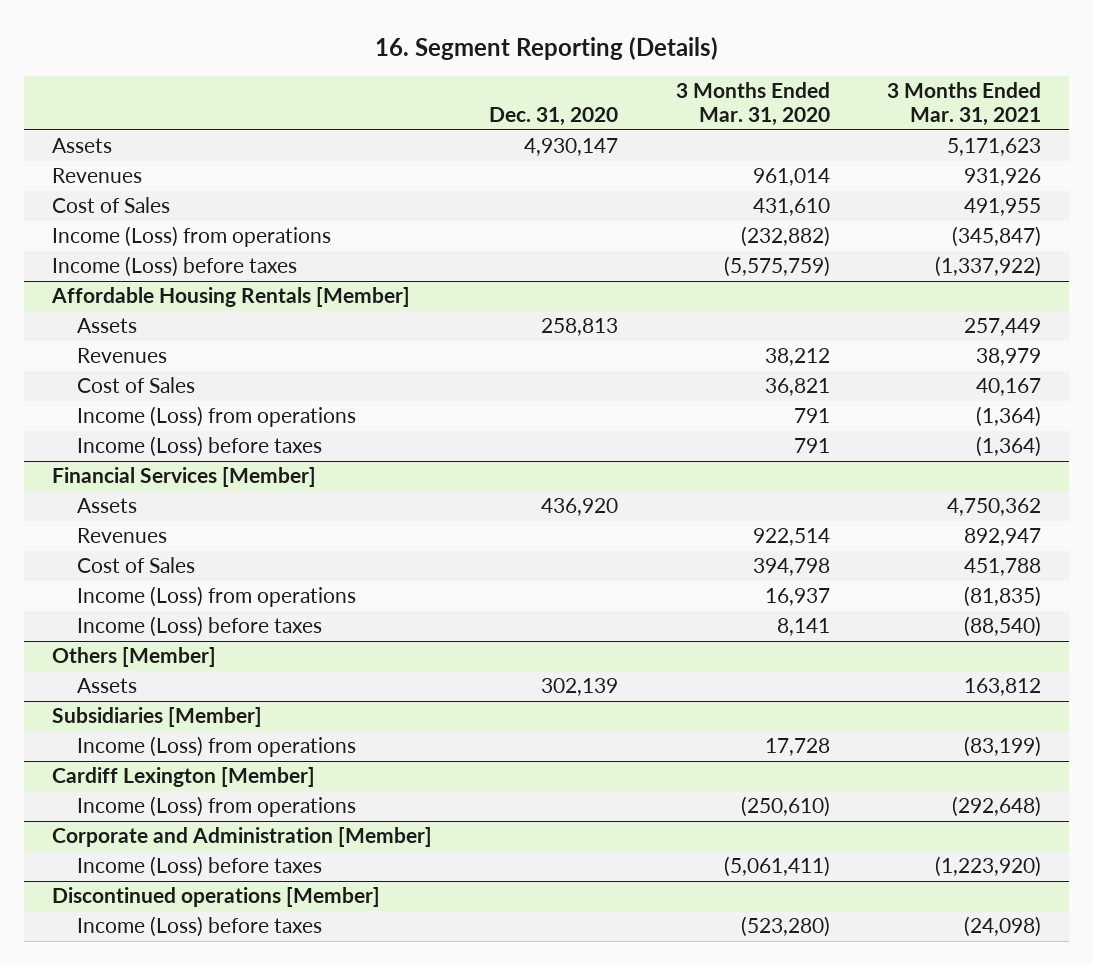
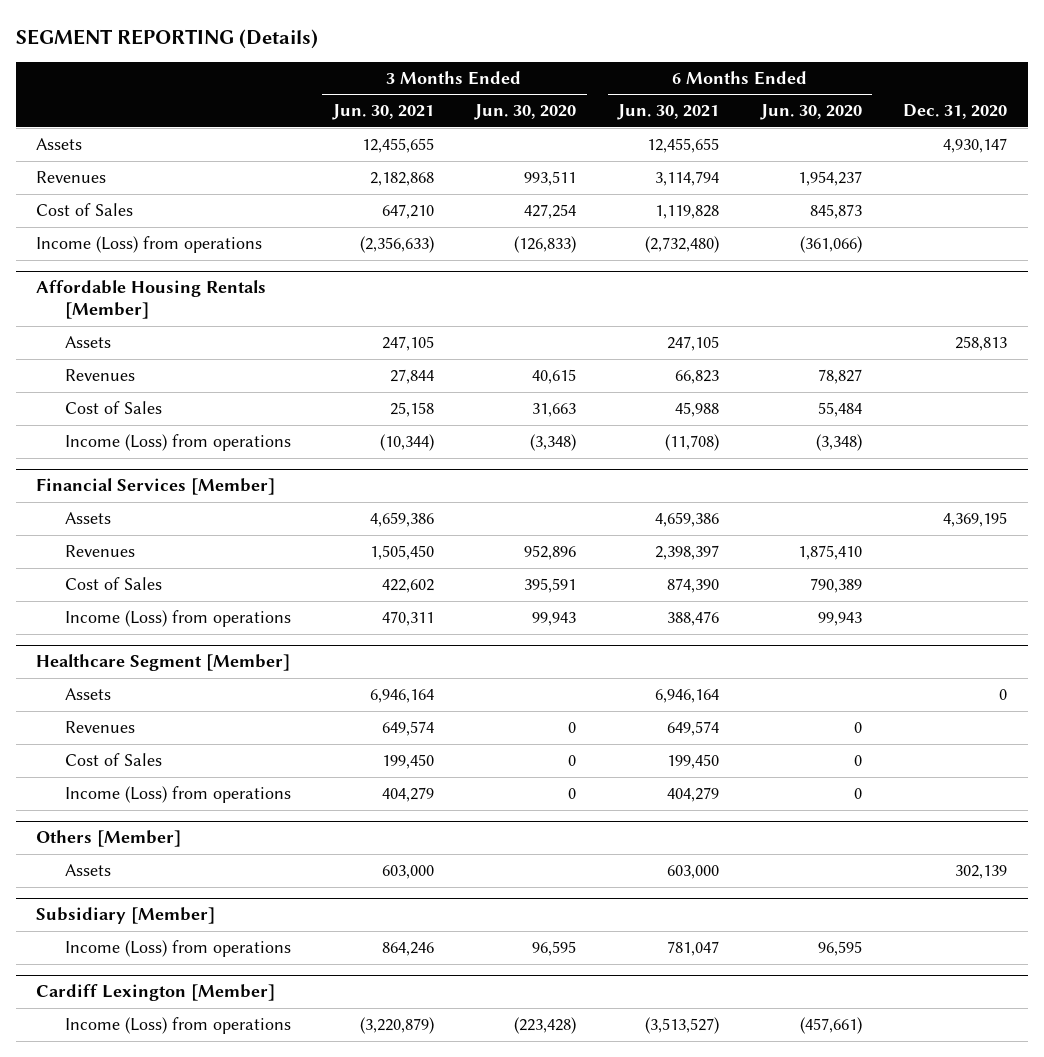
- 16. Segment Reporting (Details)
+ SEGMENT REPORTING (Details)
- | Dec. 31, 2020 | 3 Months Ended Mar. 31, 2020 | 3 Months Ended Mar. 31, 2021
+ | 3 Months Ended Jun. 30, 2021 | 3 Months Ended Jun. 30, 2020 | 6 Months Ended Jun. 30, 2021 | 6 Months Ended Jun. 30, 2020 | Dec. 31, 2020
- Income (Loss) before taxes | | (5,575,759) | (1,337,922)
@ Affordable Housing Rentals [Member]
- Income (Loss) before taxes | | 791 | (1,364)
@ Financial Services [Member]
- Assets | 436,920 | | 4,750,362
+ Assets | 4,659,386 | | 4,659,386 | | 4,369,195
- Income (Loss) before taxes | | 8,141 | (88,540)
+ Healthcare Segment [Member]
+ Assets | 6,946,164 | | 6,946,164 | | 0
+ Revenues | 649,574 | 0 | 649,574 | 0 |
+ Cost of Sales | 199,450 | 0 | 199,450 | 0 |
+ Income (Loss) from operations | 404,279 | 0 | 404,279 | 0 |
- Subsidiaries [Member]
+ Subsidiary [Member]
- Corporate and Administration [Member]
- Income (Loss) before taxes | | (5,061,411) | (1,223,920)
- Discontinued operations [Member]
- Income (Loss) before taxes | | (523,280) | (24,098)

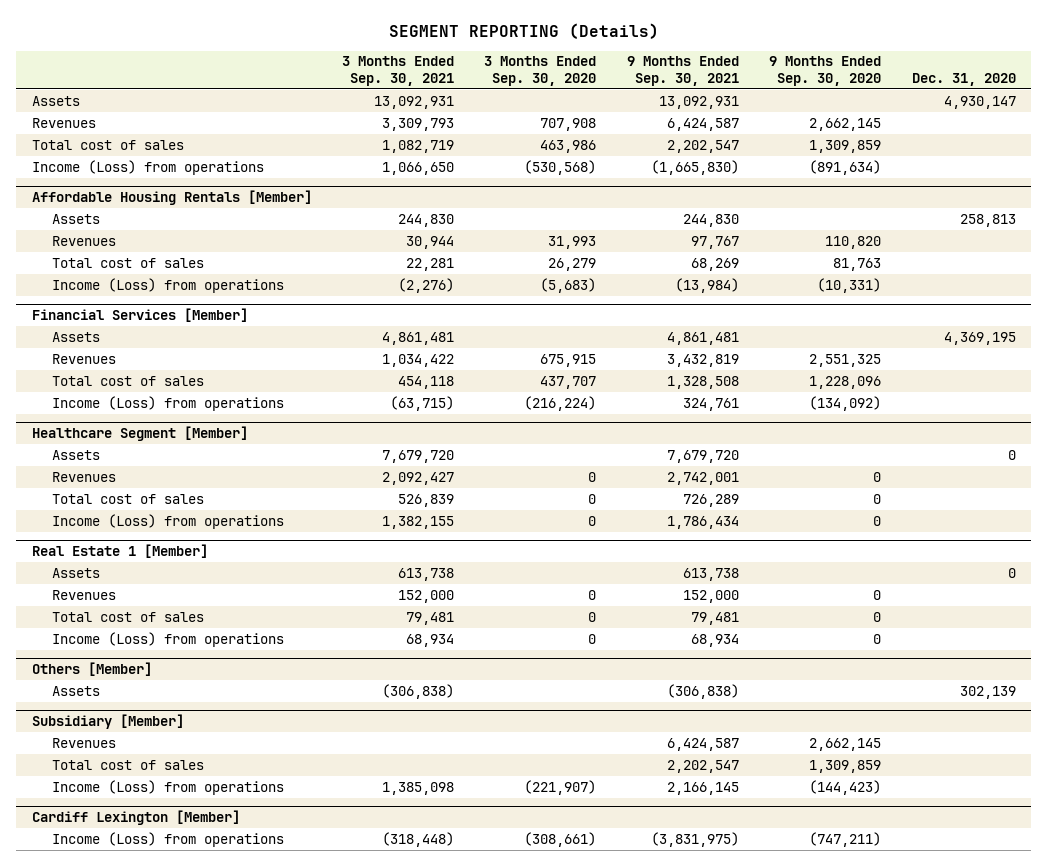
- | 3 Months Ended Jun. 30, 2021 | 3 Months Ended Jun. 30, 2020 | 6 Months Ended Jun. 30, 2021 | 6 Months Ended Jun. 30, 2020 | Dec. 31, 2020
+ | 3 Months Ended Sep. 30, 2021 | 3 Months Ended Sep. 30, 2020 | 9 Months Ended Sep. 30, 2021 | 9 Months Ended Sep. 30, 2020 | Dec. 31, 2020
- Cost of Sales | 647,210 | 427,254 | 1,119,828 | 845,873 |
+ Total cost of sales | 1,082,719 | 463,986 | 2,202,547 | 1,309,859 |
@ Affordable Housing Rentals [Member]
- Cost of Sales | 25,158 | 31,663 | 45,988 | 55,484 |
+ Total cost of sales | 22,281 | 26,279 | 68,269 | 81,763 |
@ Financial Services [Member]
- Cost of Sales | 422,602 | 395,591 | 874,390 | 790,389 |
+ Total cost of sales | 454,118 | 437,707 | 1,328,508 | 1,228,096 |
@ Healthcare Segment [Member]
- Cost of Sales | 199,450 | 0 | 199,450 | 0 |
+ Total cost of sales | 526,839 | 0 | 726,289 | 0 |
+ Real Estate 1 [Member]
+ Assets | 613,738 | | 613,738 | | 0
+ Revenues | 152,000 | 0 | 152,000 | 0 |
+ Total cost of sales | 79,481 | 0 | 79,481 | 0 |
+ Income (Loss) from operations | 68,934 | 0 | 68,934 | 0 |
@ Subsidiary [Member]
+ Revenues | | | 6,424,587 | 2,662,145 |
+ Total cost of sales | | | 2,202,547 | 1,309,859 |

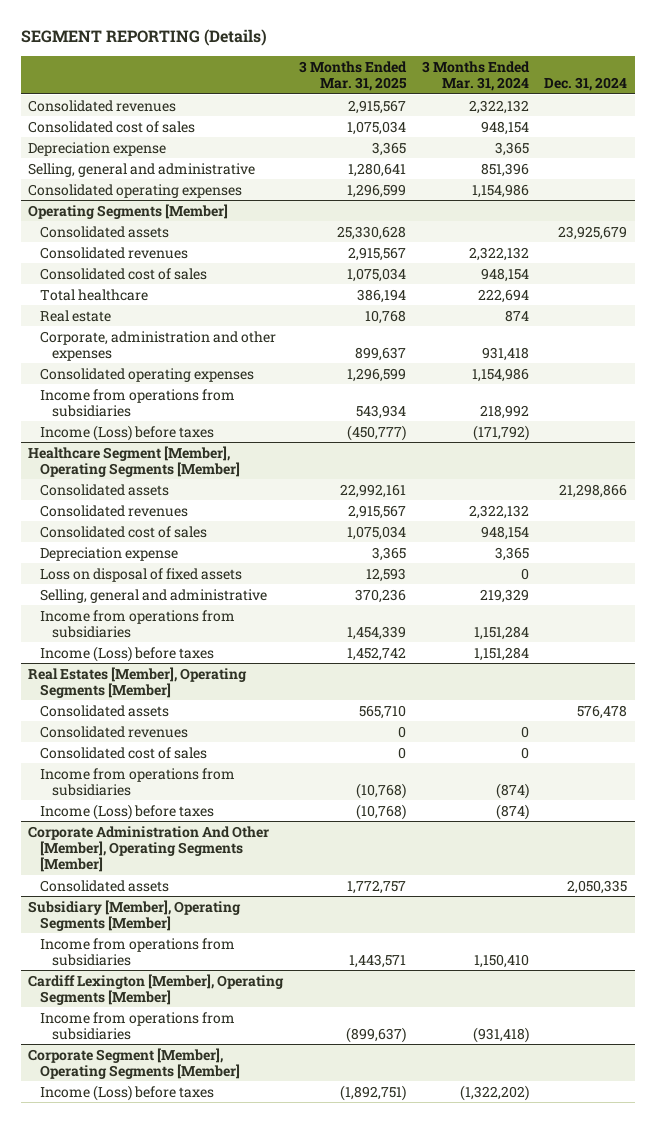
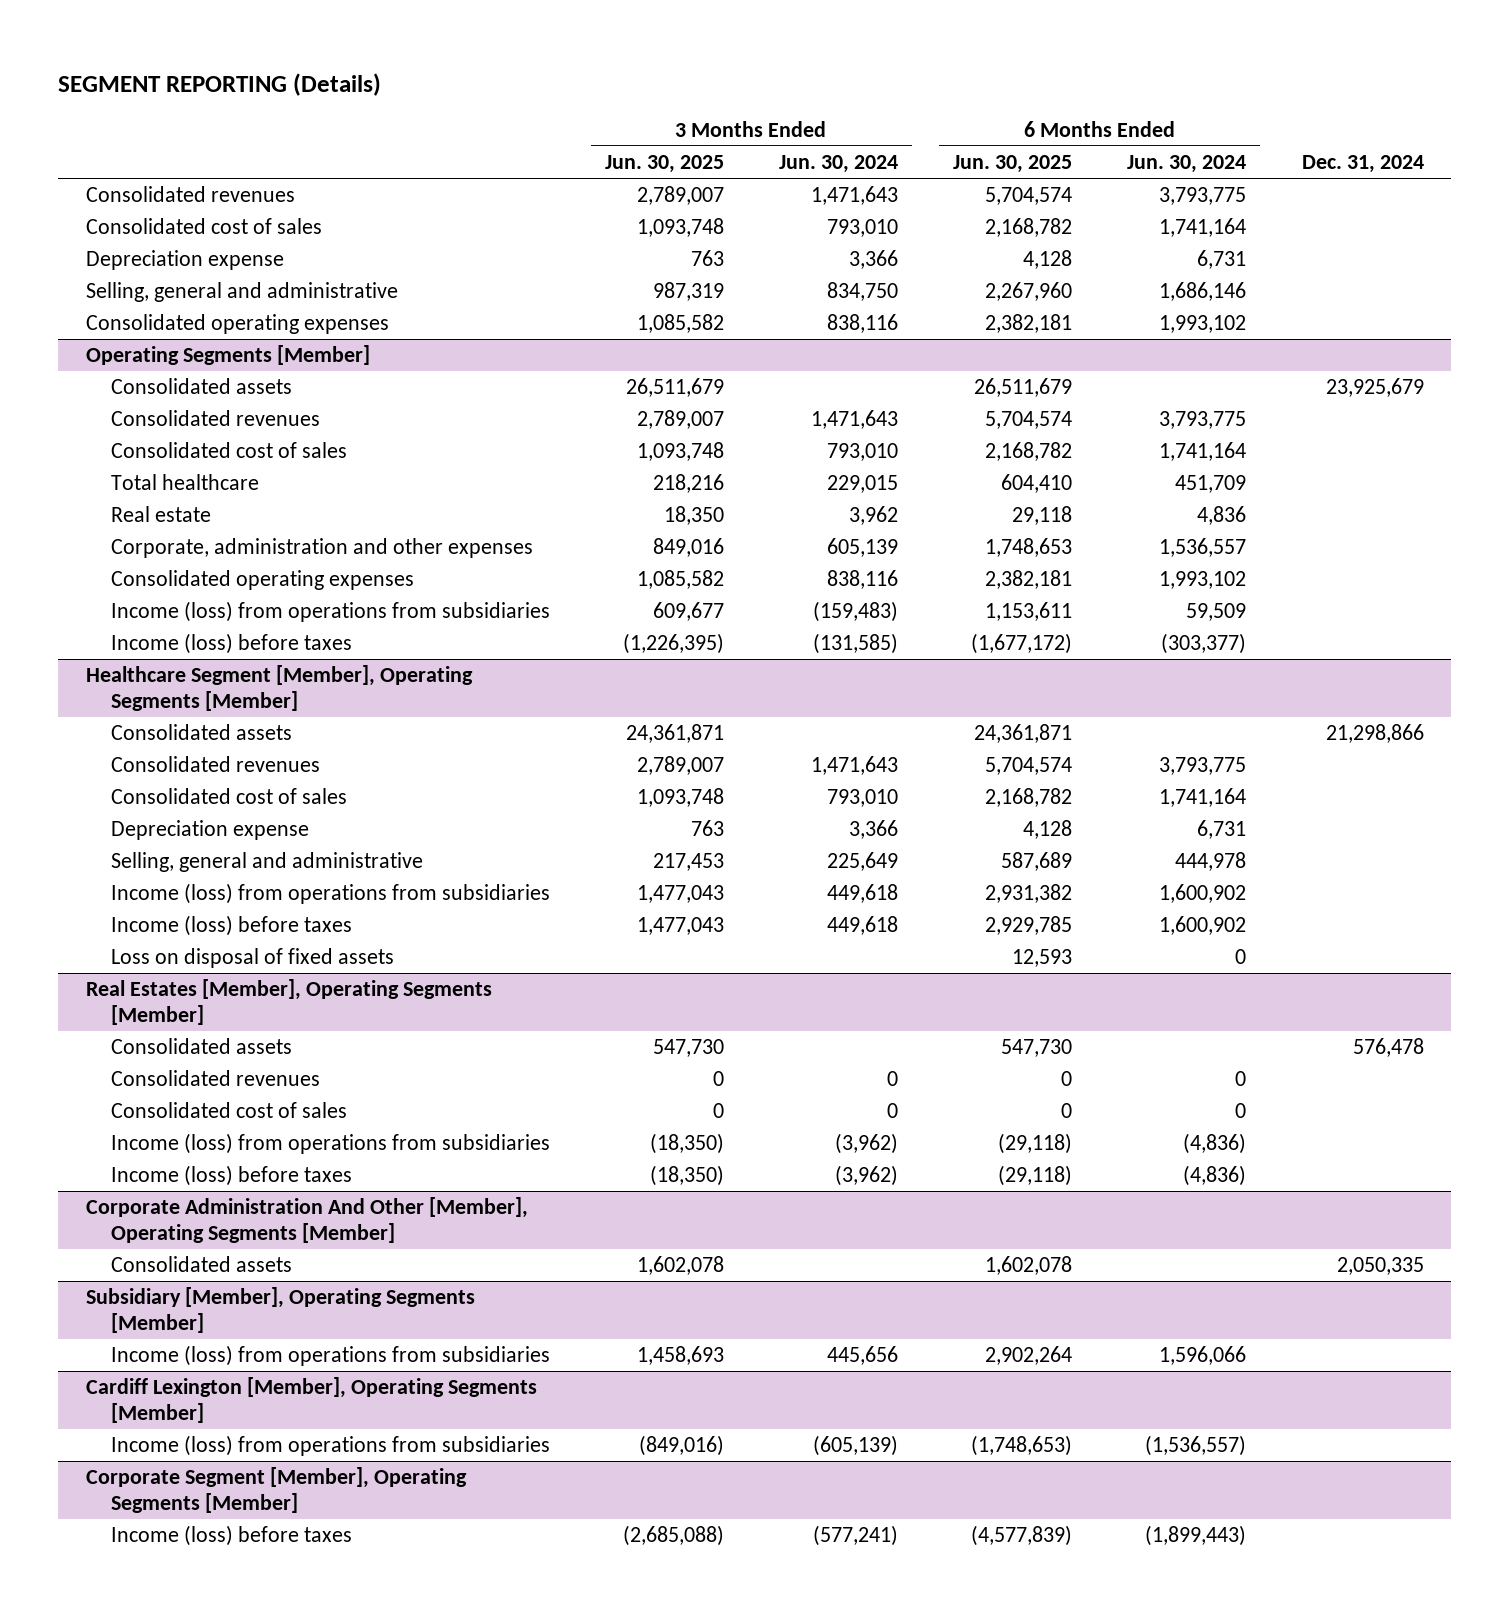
- | 3 Months Ended Mar. 31, 2025 | 3 Months Ended Mar. 31, 2024 | Dec. 31, 2024
+ | 3 Months Ended Jun. 30, 2025 | 3 Months Ended Jun. 30, 2024 | 6 Months Ended Jun. 30, 2025 | 6 Months Ended Jun. 30, 2024 | Dec. 31, 2024
@ Operating Segments [Member]
- Income from operations from subsidiaries | 543,934 | 218,992 |
- Income (Loss) before taxes | (450,777) | (171,792) |
+ Income (loss) from operations from subsidiaries | 609,677 | (159,483) | 1,153,611 | 59,509 |
+ Income (loss) before taxes | (1,226,395) | (131,585) | (1,677,172) | (303,377) |
@ Healthcare Segment [Member], Operating Segments [Member]
- Income from operations from subsidiaries | 1,454,339 | 1,151,284 |
- Income (Loss) before taxes | 1,452,742 | 1,151,284 |
+ Income (loss) from operations from subsidiaries | 1,477,043 | 449,618 | 2,931,382 | 1,600,902 |
+ Income (loss) before taxes | 1,477,043 | 449,618 | 2,929,785 | 1,600,902 |
moved down: Loss on disposal of fixed assets | | | 12,593 | 0 |
@ Real Estates [Member], Operating Segments [Member]
- Income from operations from subsidiaries | (10,768) | (874) |
- Income (Loss) before taxes | (10,768) | (874) |
+ Income (loss) from operations from subsidiaries | (18,350) | (3,962) | (29,118) | (4,836) |
+ Income (loss) before taxes | (18,350) | (3,962) | (29,118) | (4,836) |
@ Subsidiary [Member], Operating Segments [Member]
- Income from operations from subsidiaries | 1,443,571 | 1,150,410 |
+ Income (loss) from operations from subsidiaries | 1,458,693 | 445,656 | 2,902,264 | 1,596,066 |
@ Cardiff Lexington [Member], Operating Segments [Member]
- Income from operations from subsidiaries | (899,637) | (931,418) |
+ Income (loss) from operations from subsidiaries | (849,016) | (605,139) | (1,748,653) | (1,536,557) |
@ Corporate Segment [Member], Operating Segments [Member]
- Income (Loss) before taxes | (1,892,751) | (1,322,202) |
+ Income (loss) before taxes | (2,685,088) | (577,241) | (4,577,839) | (1,899,443) |

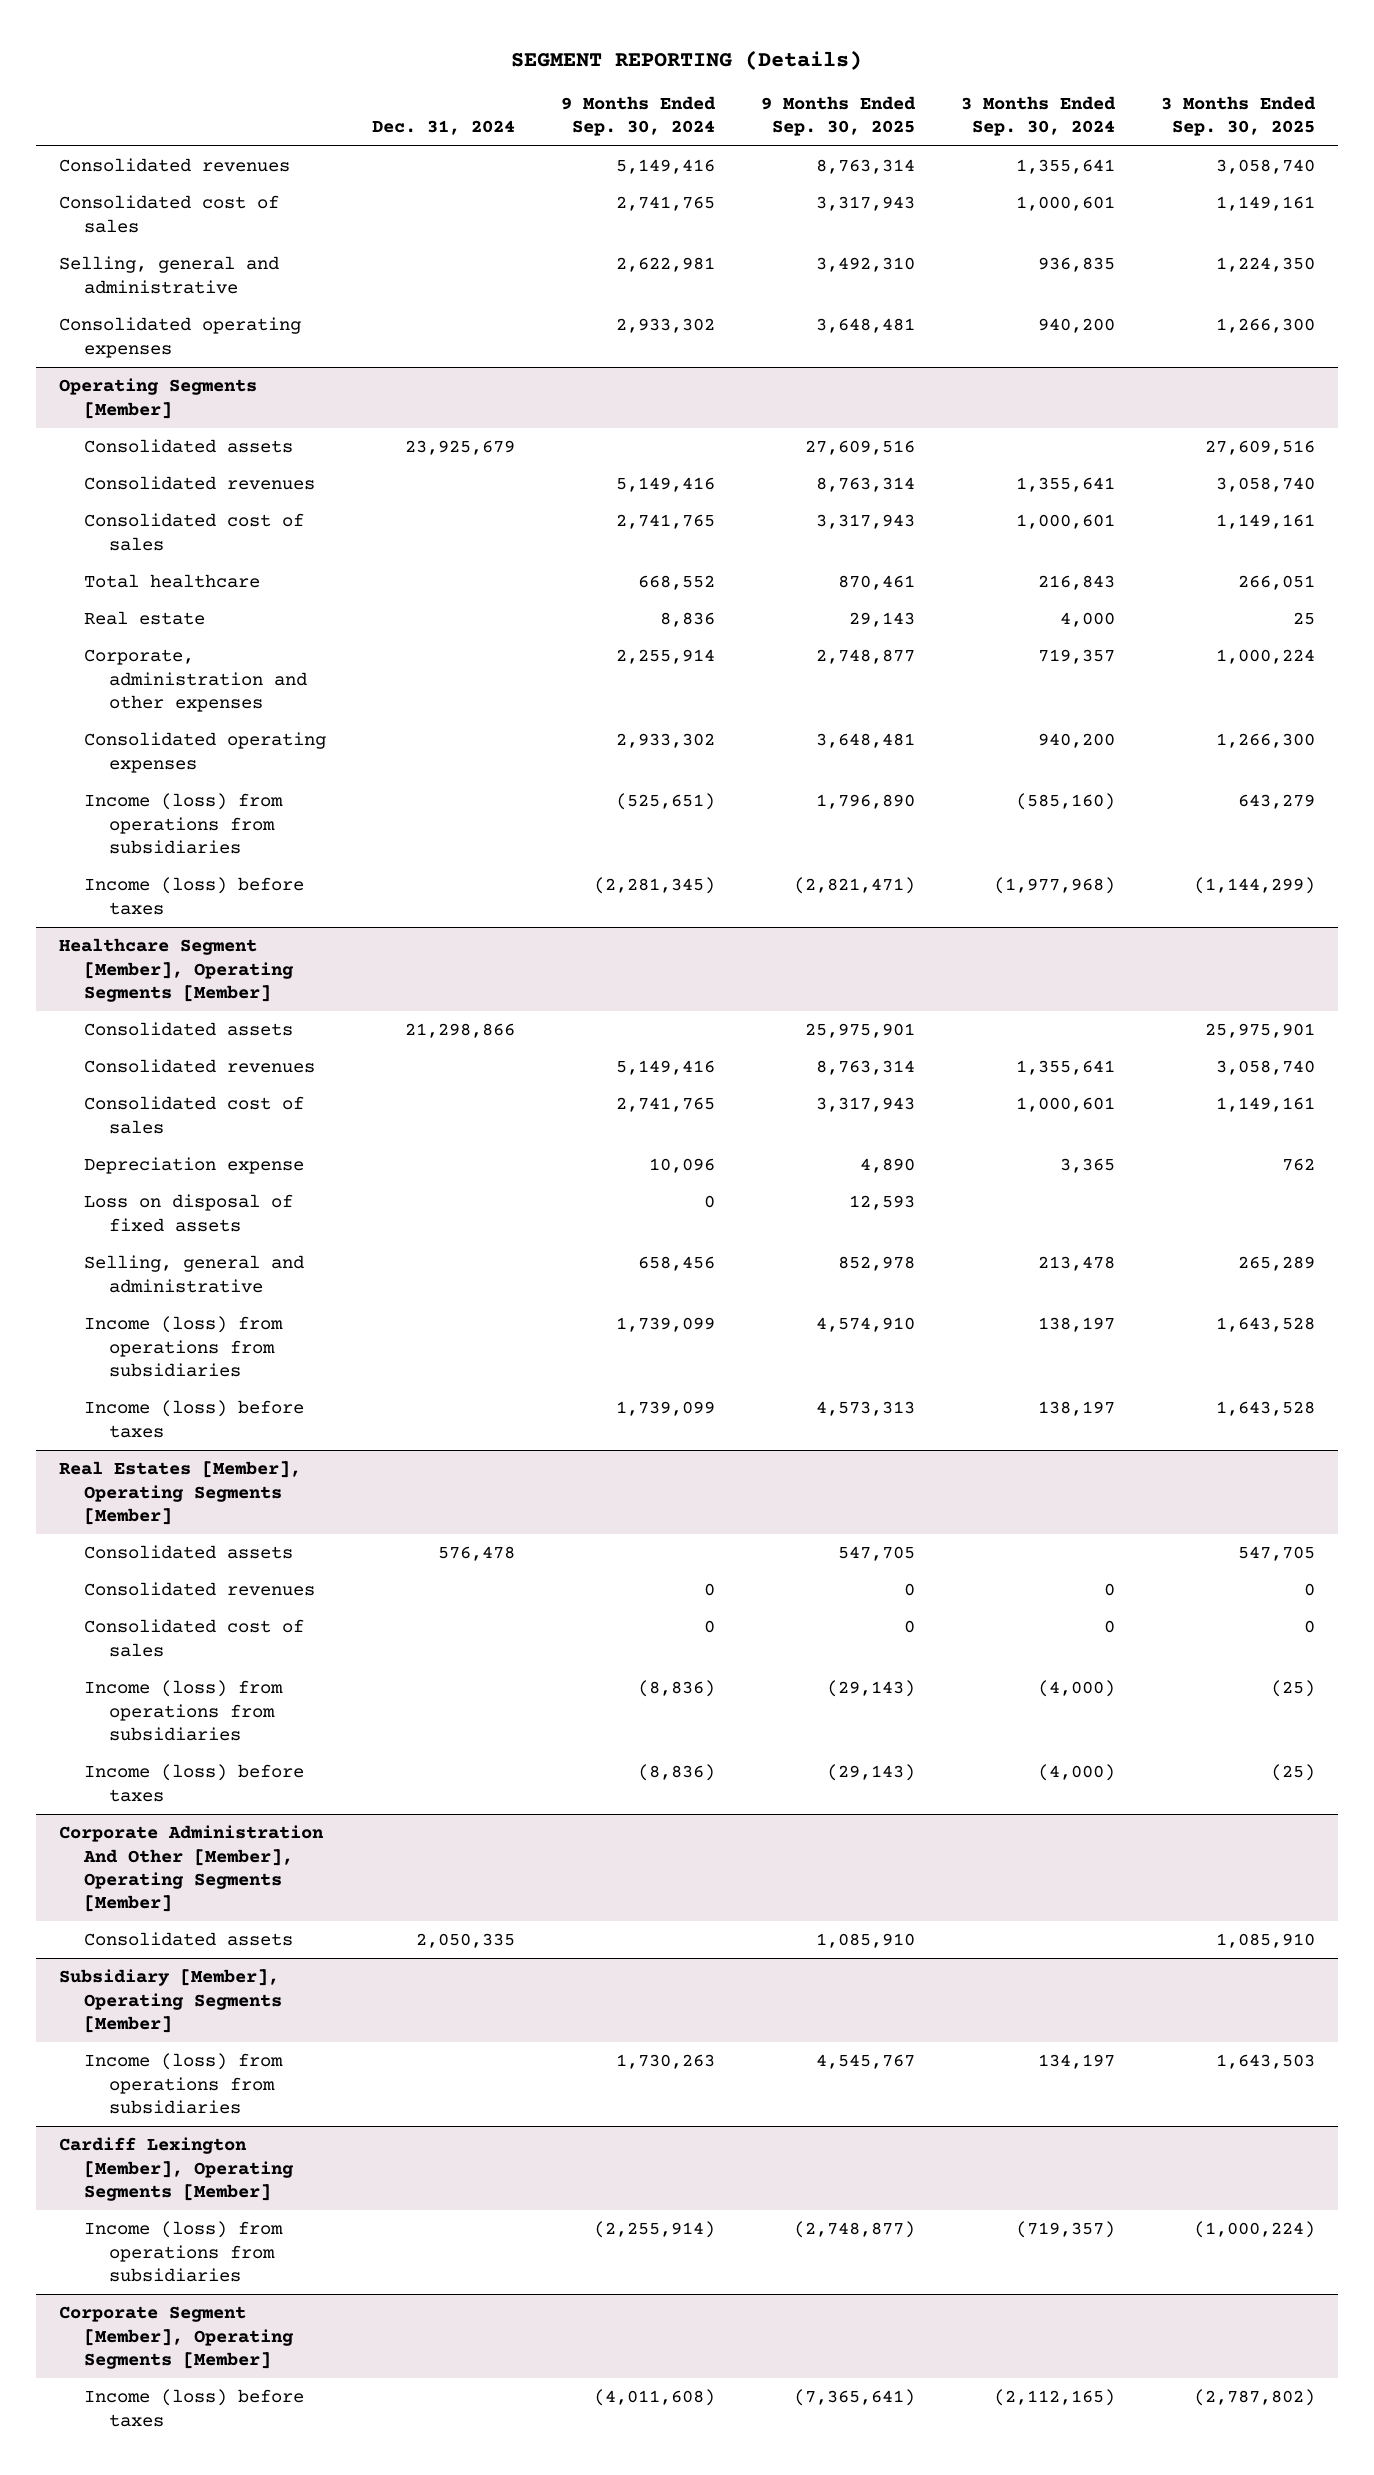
- | 3 Months Ended Jun. 30, 2025 | 3 Months Ended Jun. 30, 2024 | 6 Months Ended Jun. 30, 2025 | 6 Months Ended Jun. 30, 2024 | Dec. 31, 2024
+ | Dec. 31, 2024 | 9 Months Ended Sep. 30, 2024 | 9 Months Ended Sep. 30, 2025 | 3 Months Ended Sep. 30, 2024 | 3 Months Ended Sep. 30, 2025
- Depreciation expense | 763 | 3,366 | 4,128 | 6,731 |
@ Healthcare Segment [Member], Operating Segments [Member]
moved up: Loss on disposal of fixed assets | | 0 | 12,593 | |

